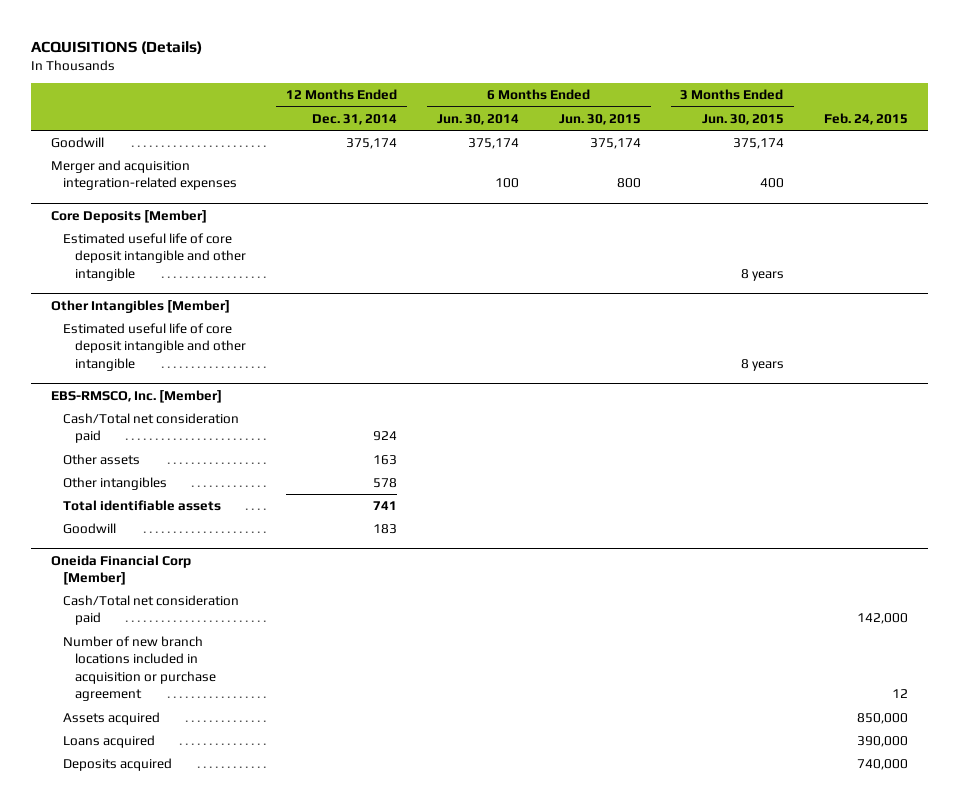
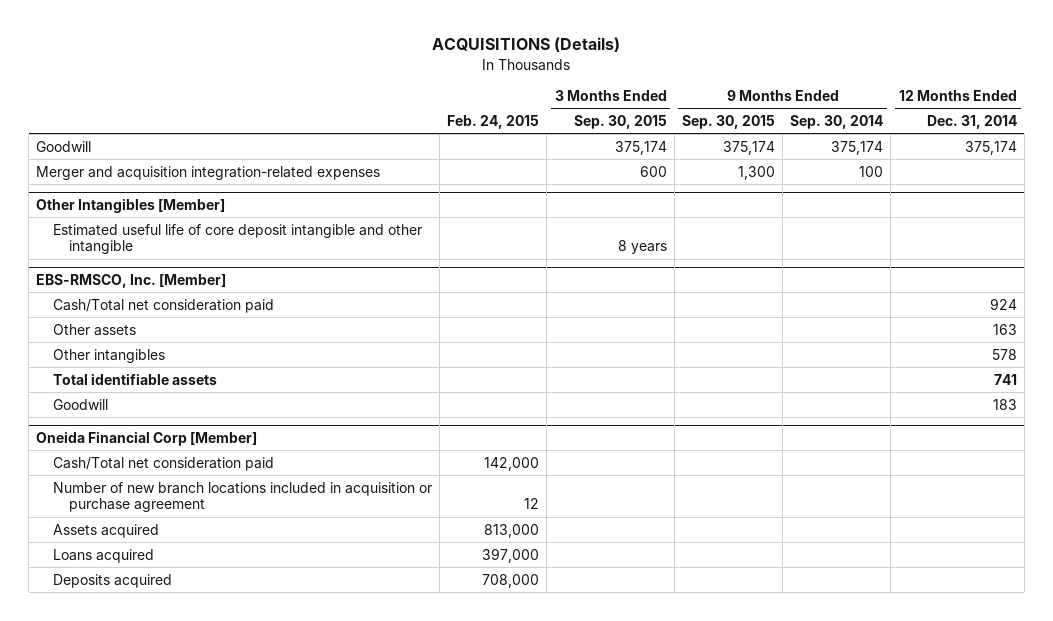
- | 12 Months Ended Dec. 31, 2014 | 6 Months Ended Jun. 30, 2014 | 6 Months Ended Jun. 30, 2015 | 3 Months Ended Jun. 30, 2015 | Feb. 24, 2015
+ | Feb. 24, 2015 | 3 Months Ended Sep. 30, 2015 | 9 Months Ended Sep. 30, 2015 | 9 Months Ended Sep. 30, 2014 | 12 Months Ended Dec. 31, 2014
- Core Deposits [Member]
- Estimated useful life of core deposit intangible and other intangible | | | | 8 years |
@ Oneida Financial Corp [Member]
- Assets acquired | | | | | 850,000
- Loans acquired | | | | | 390,000
- Deposits acquired | | | | | 740,000
+ Assets acquired | 813,000 | | | |
+ Loans acquired | 397,000 | | | |
+ Deposits acquired | 708,000 | | | |

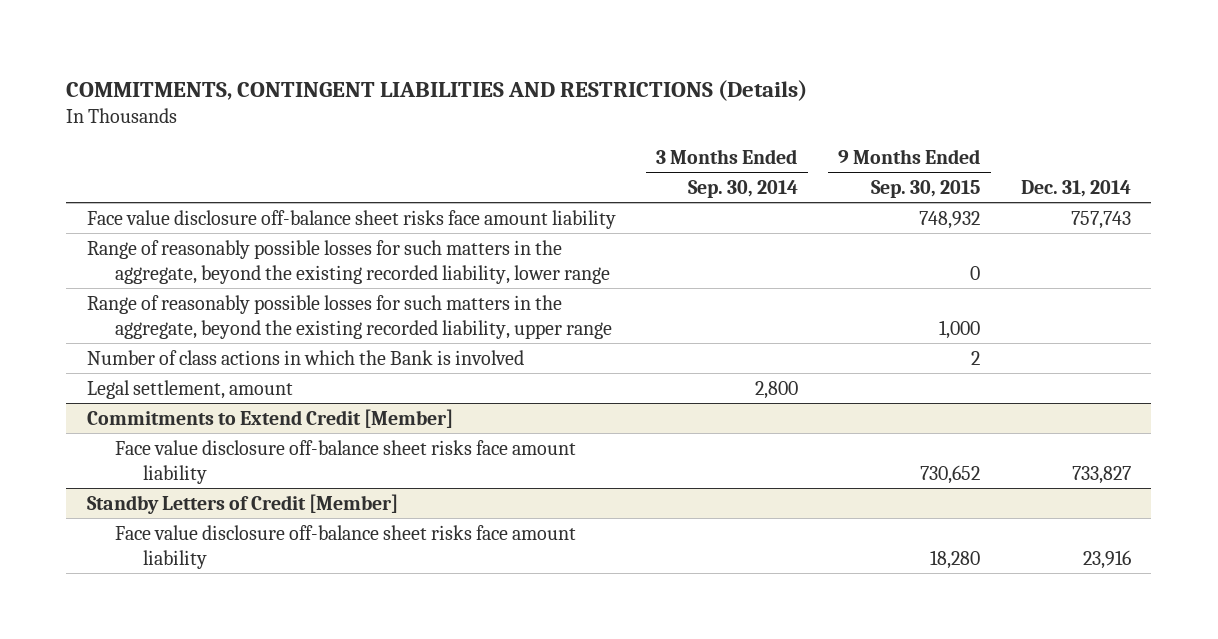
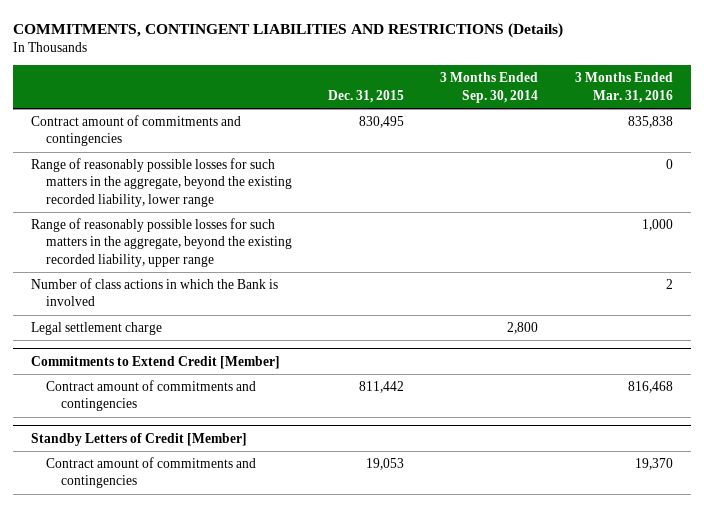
- | 3 Months Ended Sep. 30, 2014 | 9 Months Ended Sep. 30, 2015 | Dec. 31, 2014
+ | Dec. 31, 2015 | 3 Months Ended Sep. 30, 2014 | 3 Months Ended Mar. 31, 2016
- Face value disclosure off-balance sheet risks face amount liability | | 748,932 | 757,743
+ Contract amount of commitments and contingencies | 830,495 | | 835,838
- Legal settlement, amount | 2,800 | |
+ Legal settlement charge | | 2,800 |
@ Commitments to Extend Credit [Member]
- Face value disclosure off-balance sheet risks face amount liability | | 730,652 | 733,827
+ Contract amount of commitments and contingencies | 811,442 | | 816,468
@ Standby Letters of Credit [Member]
- Face value disclosure off-balance sheet risks face amount liability | | 18,280 | 23,916
+ Contract amount of commitments and contingencies | 19,053 | | 19,370

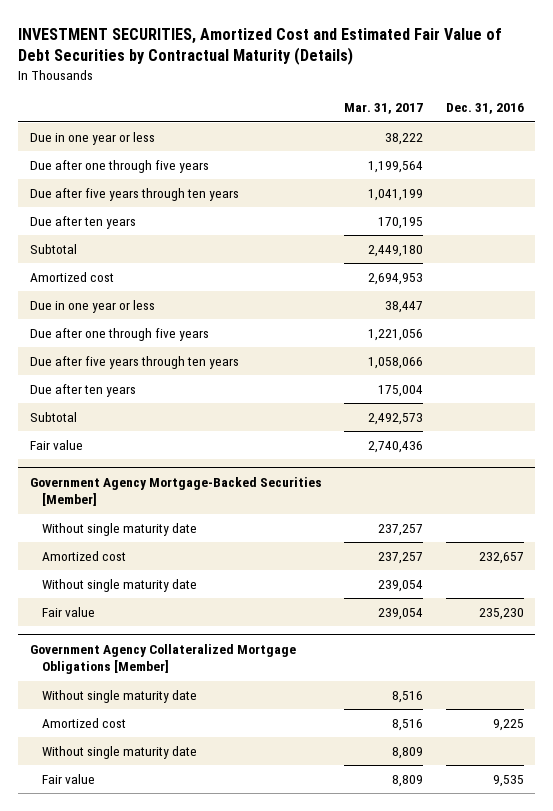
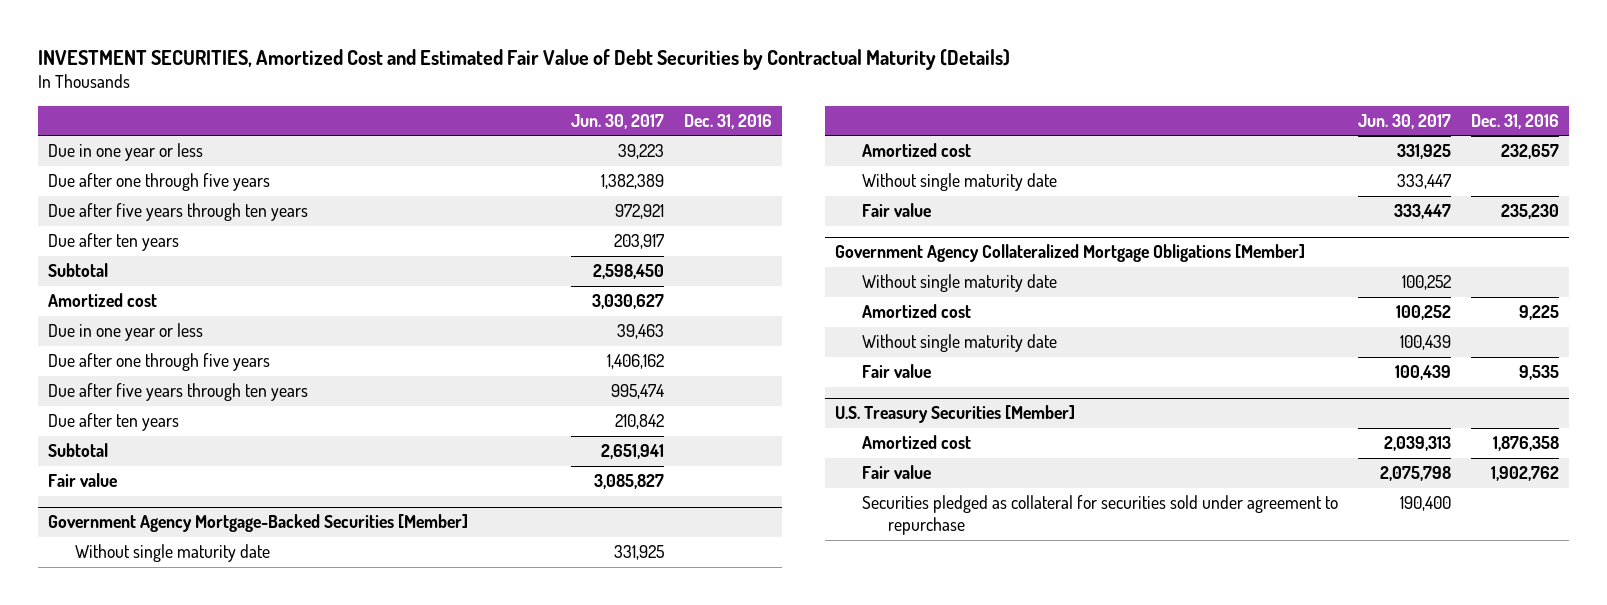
- | Mar. 31, 2017 | Dec. 31, 2016
+ | Jun. 30, 2017 | Dec. 31, 2016
+ U.S. Treasury Securities [Member]
+ Amortized cost | 2,039,313 | 1,876,358
+ Fair value | 2,075,798 | 1,902,762
+ Securities pledged as collateral for securities sold under agreement to repurchase | 190,400 |

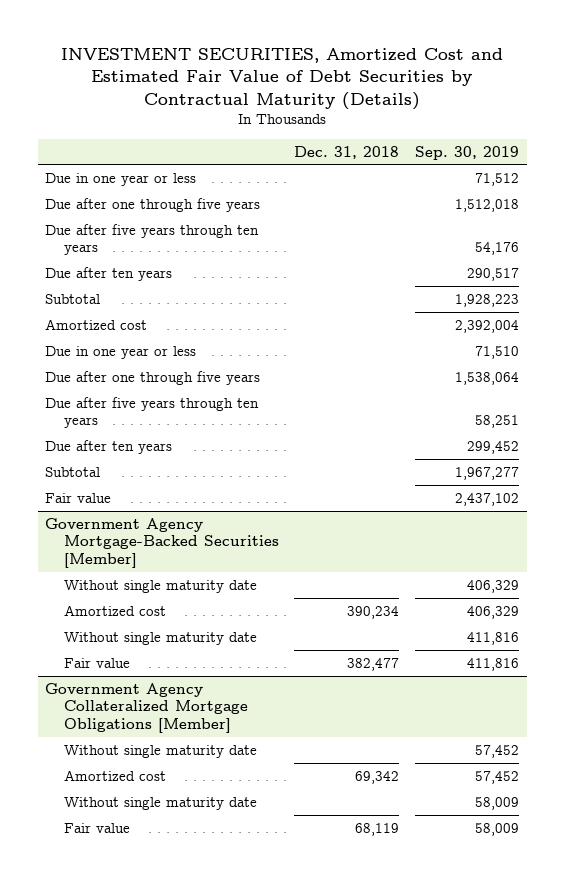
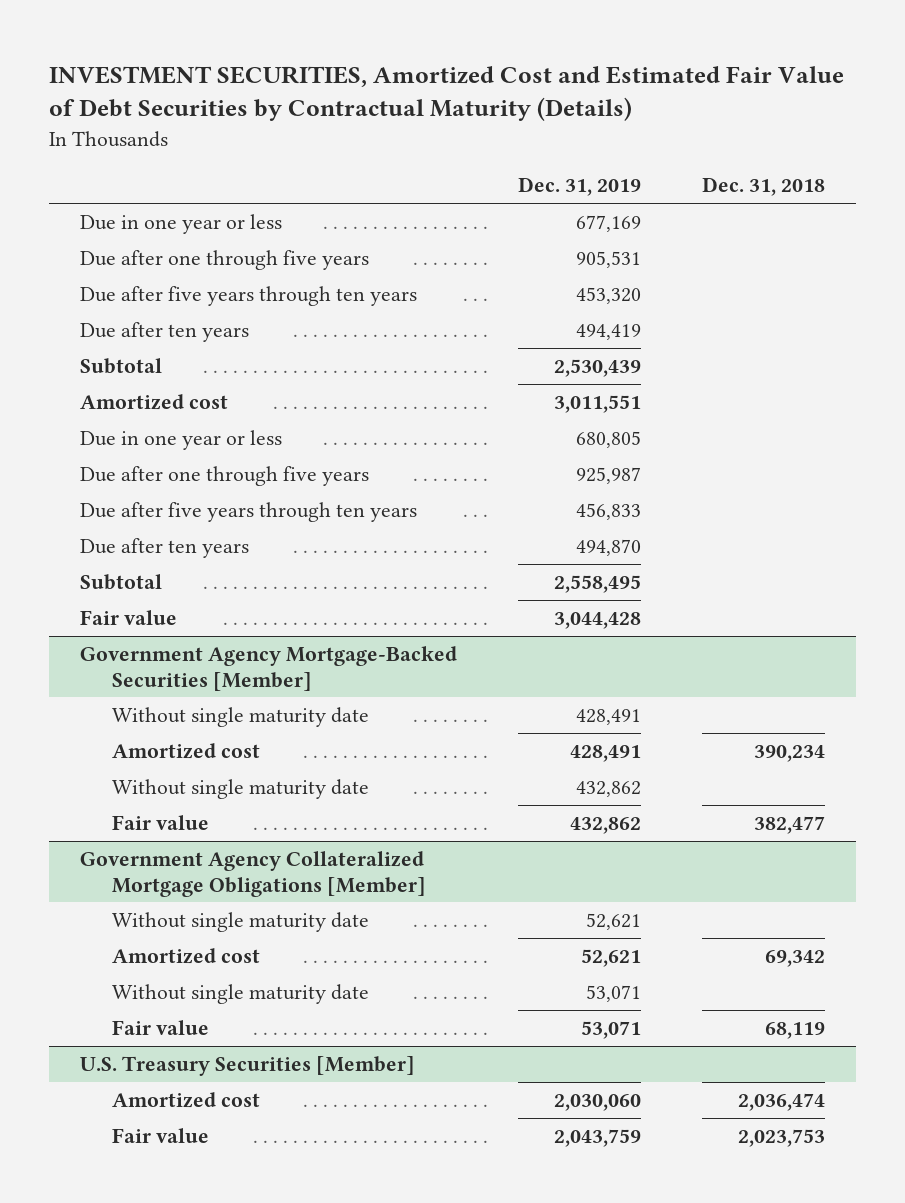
- | Dec. 31, 2018 | Sep. 30, 2019
+ | Dec. 31, 2019 | Dec. 31, 2018
+ U.S. Treasury Securities [Member]
+ Amortized cost | 2,030,060 | 2,036,474
+ Fair value | 2,043,759 | 2,023,753

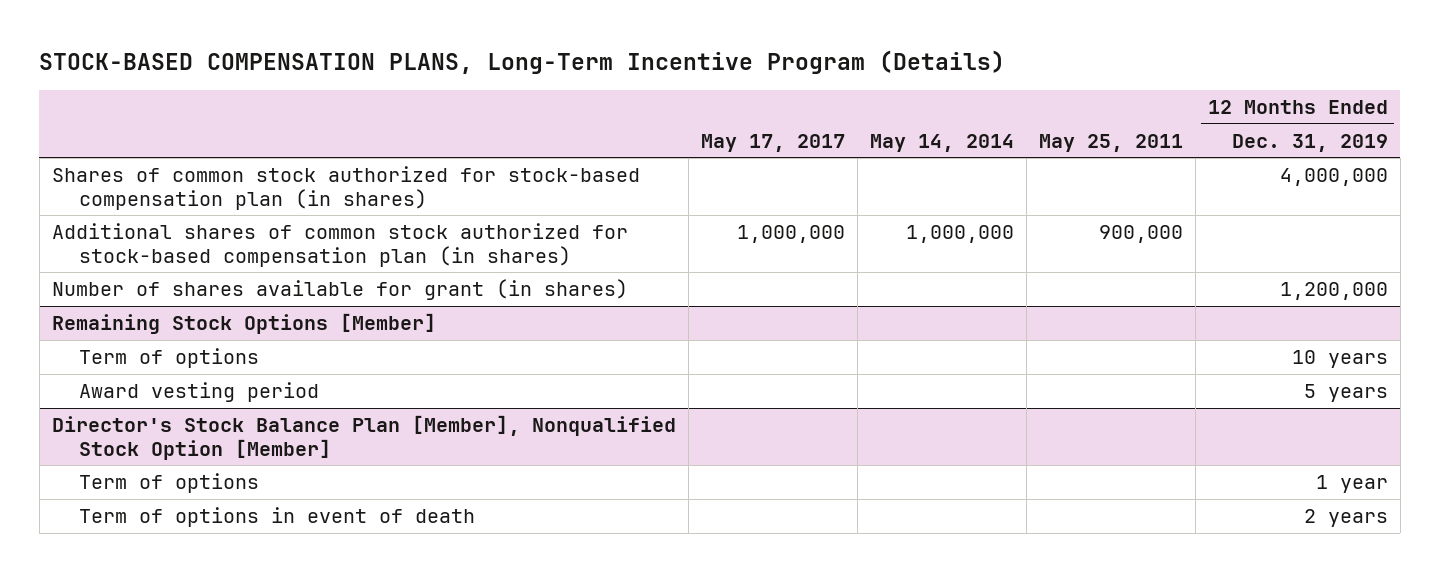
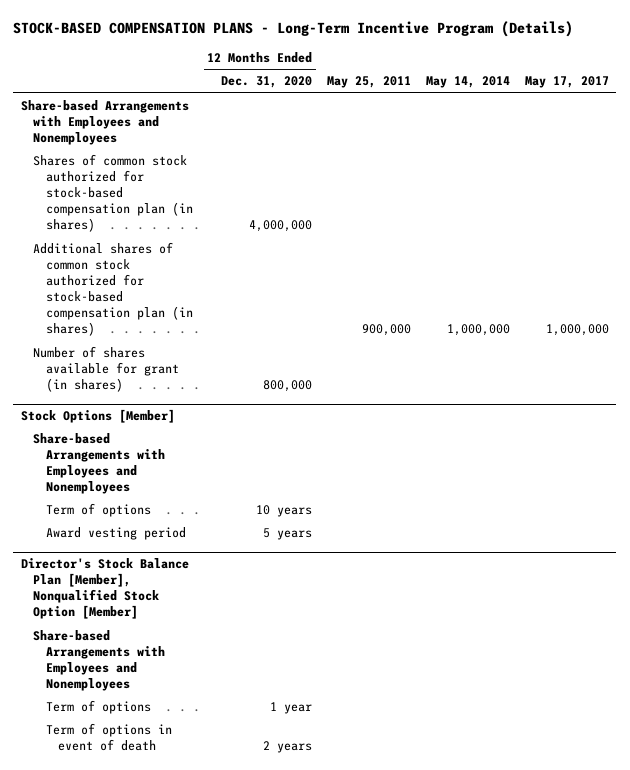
- STOCK-BASED COMPENSATION PLANS, Long-Term Incentive Program (Details)
+ STOCK-BASED COMPENSATION PLANS - Long-Term Incentive Program (Details)
- | May 17, 2017 | May 14, 2014 | May 25, 2011 | 12 Months Ended Dec. 31, 2019
+ | 12 Months Ended Dec. 31, 2020 | May 25, 2011 | May 14, 2014 | May 17, 2017
+ Share-based Arrangements with Employees and Nonemployees
- Remaining Stock Options [Member]
+ Stock Options [Member]
+ Share-based Arrangements with Employees and Nonemployees
@ Director's Stock Balance Plan [Member], Nonqualified Stock Option [Member]
+ Share-based Arrangements with Employees and Nonemployees

